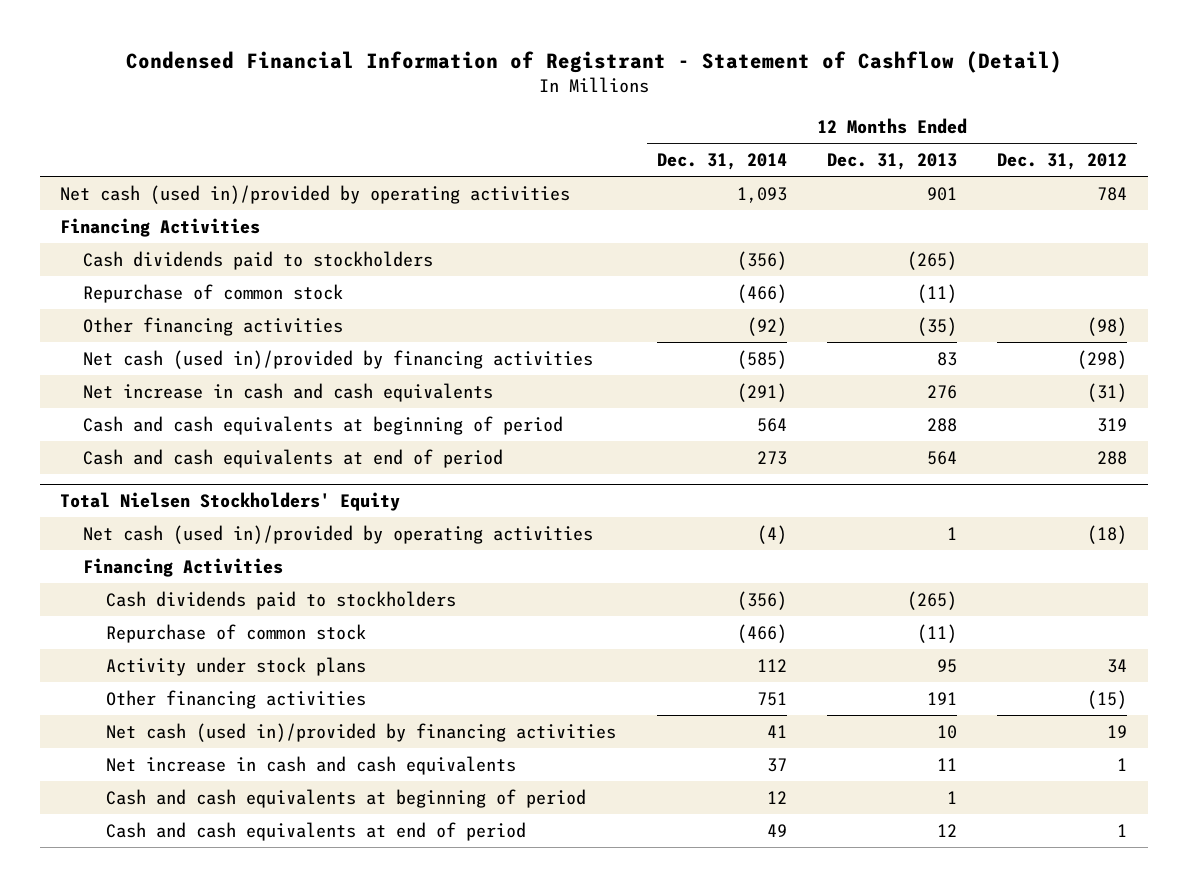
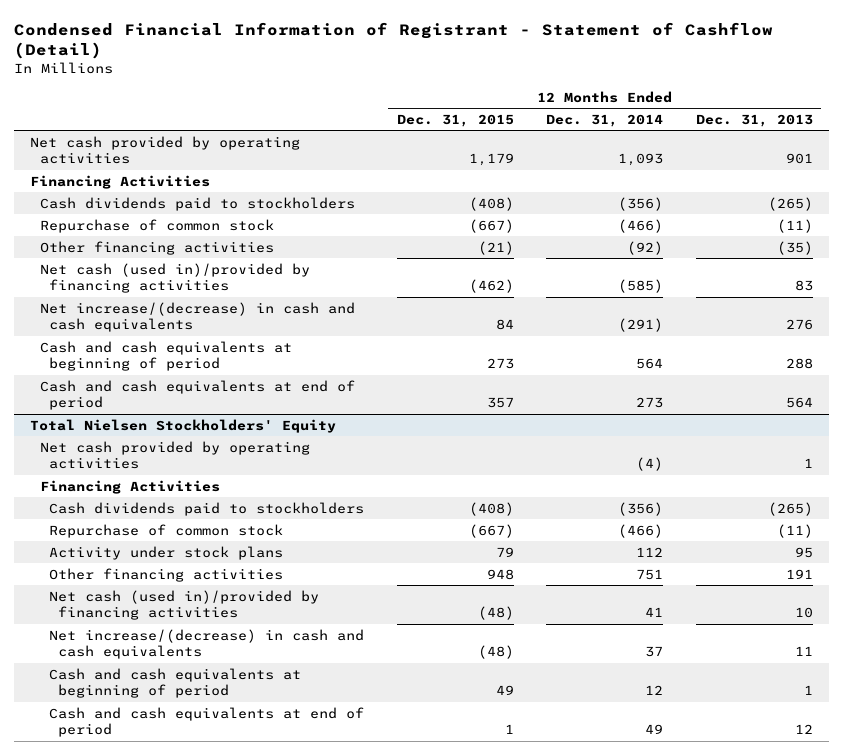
- | 12 Months Ended Dec. 31, 2014 | 12 Months Ended Dec. 31, 2013 | 12 Months Ended Dec. 31, 2012
+ | 12 Months Ended Dec. 31, 2015 | 12 Months Ended Dec. 31, 2014 | 12 Months Ended Dec. 31, 2013
- Net cash (used in)/provided by operating activities | 1,093 | 901 | 784
+ Net cash provided by operating activities | 1,179 | 1,093 | 901
- Net increase in cash and cash equivalents | (291) | 276 | (31)
+ Net increase/(decrease) in cash and cash equivalents | 84 | (291) | 276
@ Total Nielsen Stockholders' Equity
- Net cash (used in)/provided by operating activities | (4) | 1 | (18)
+ Net cash provided by operating activities | | (4) | 1
- Net increase in cash and cash equivalents | 37 | 11 | 1
+ Net increase/(decrease) in cash and cash equivalents | (48) | 37 | 11

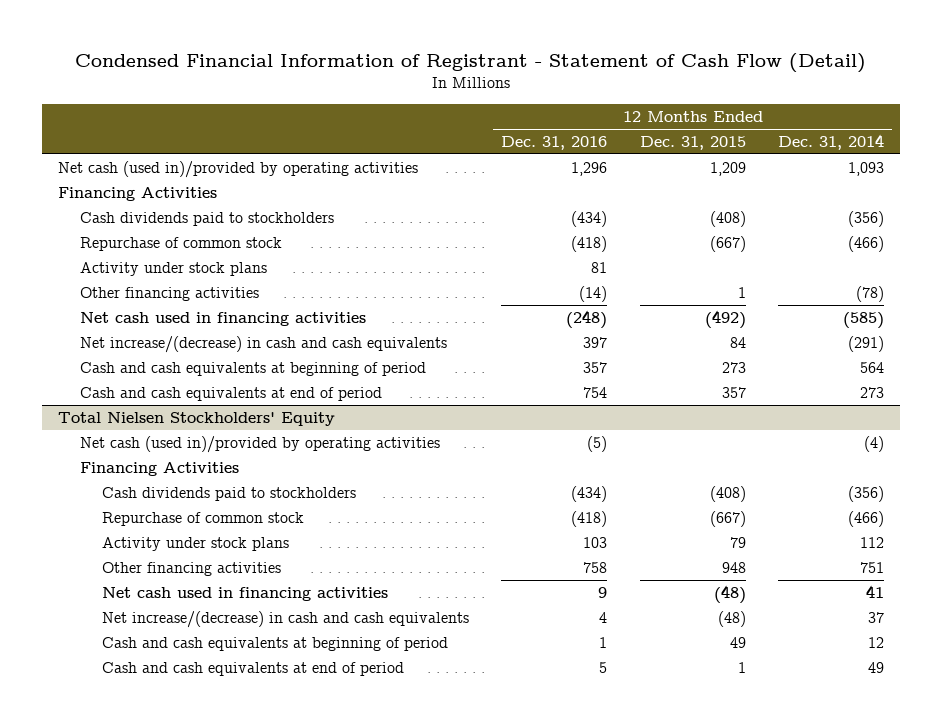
- Condensed Financial Information of Registrant - Statement of Cashflow (Detail)
+ Condensed Financial Information of Registrant - Statement of Cash Flow (Detail)
- | 12 Months Ended Dec. 31, 2015 | 12 Months Ended Dec. 31, 2014 | 12 Months Ended Dec. 31, 2013
+ | 12 Months Ended Dec. 31, 2016 | 12 Months Ended Dec. 31, 2015 | 12 Months Ended Dec. 31, 2014
- Net cash provided by operating activities | 1,179 | 1,093 | 901
+ Net cash (used in)/provided by operating activities | 1,296 | 1,209 | 1,093
- Other financing activities | (21) | (92) | (35)
- Net cash (used in)/provided by financing activities | (462) | (585) | 83
+ Activity under stock plans | 81 | |
+ Other financing activities | (14) | 1 | (78)
+ Net cash used in financing activities | (248) | (492) | (585)
@ Total Nielsen Stockholders' Equity
- Net cash provided by operating activities | | (4) | 1
+ Net cash (used in)/provided by operating activities | (5) | | (4)
- Net cash (used in)/provided by financing activities | (48) | 41 | 10
+ Net cash used in financing activities | 9 | (48) | 41

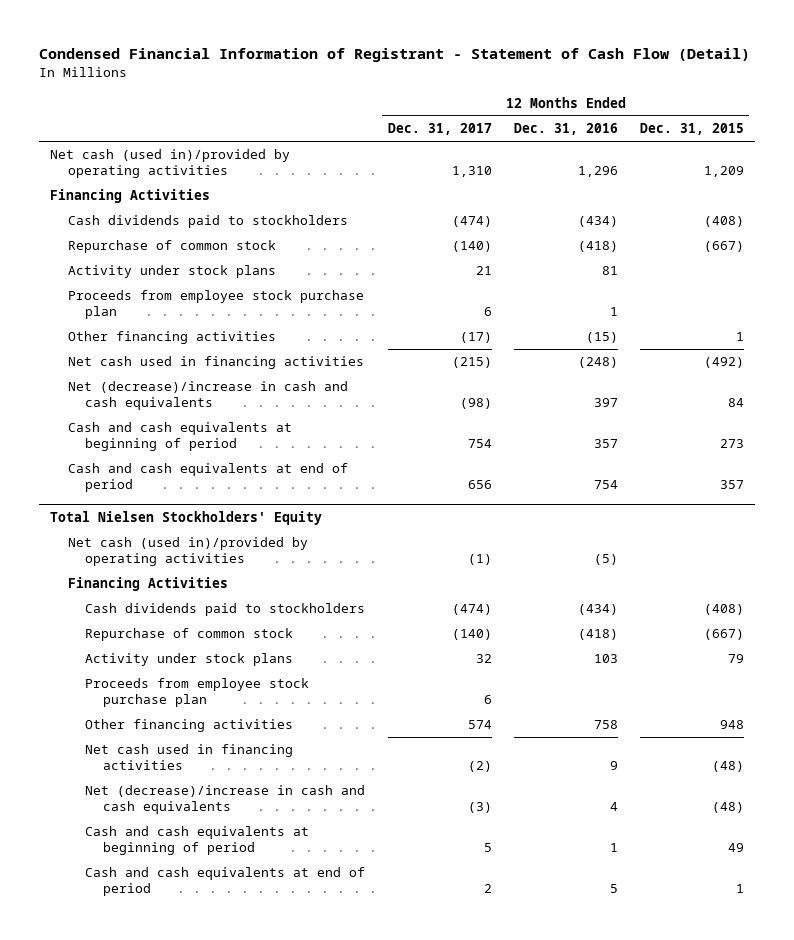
- | 12 Months Ended Dec. 31, 2016 | 12 Months Ended Dec. 31, 2015 | 12 Months Ended Dec. 31, 2014
+ | 12 Months Ended Dec. 31, 2017 | 12 Months Ended Dec. 31, 2016 | 12 Months Ended Dec. 31, 2015
- Other financing activities | (14) | 1 | (78)
+ Proceeds from employee stock purchase plan | 6 | 1 |
+ Other financing activities | (17) | (15) | 1
- Net increase/(decrease) in cash and cash equivalents | 397 | 84 | (291)
+ Net (decrease)/increase in cash and cash equivalents | (98) | 397 | 84
@ Total Nielsen Stockholders' Equity
+ Proceeds from employee stock purchase plan | 6 | |
- Net increase/(decrease) in cash and cash equivalents | 4 | (48) | 37
+ Net (decrease)/increase in cash and cash equivalents | (3) | 4 | (48)

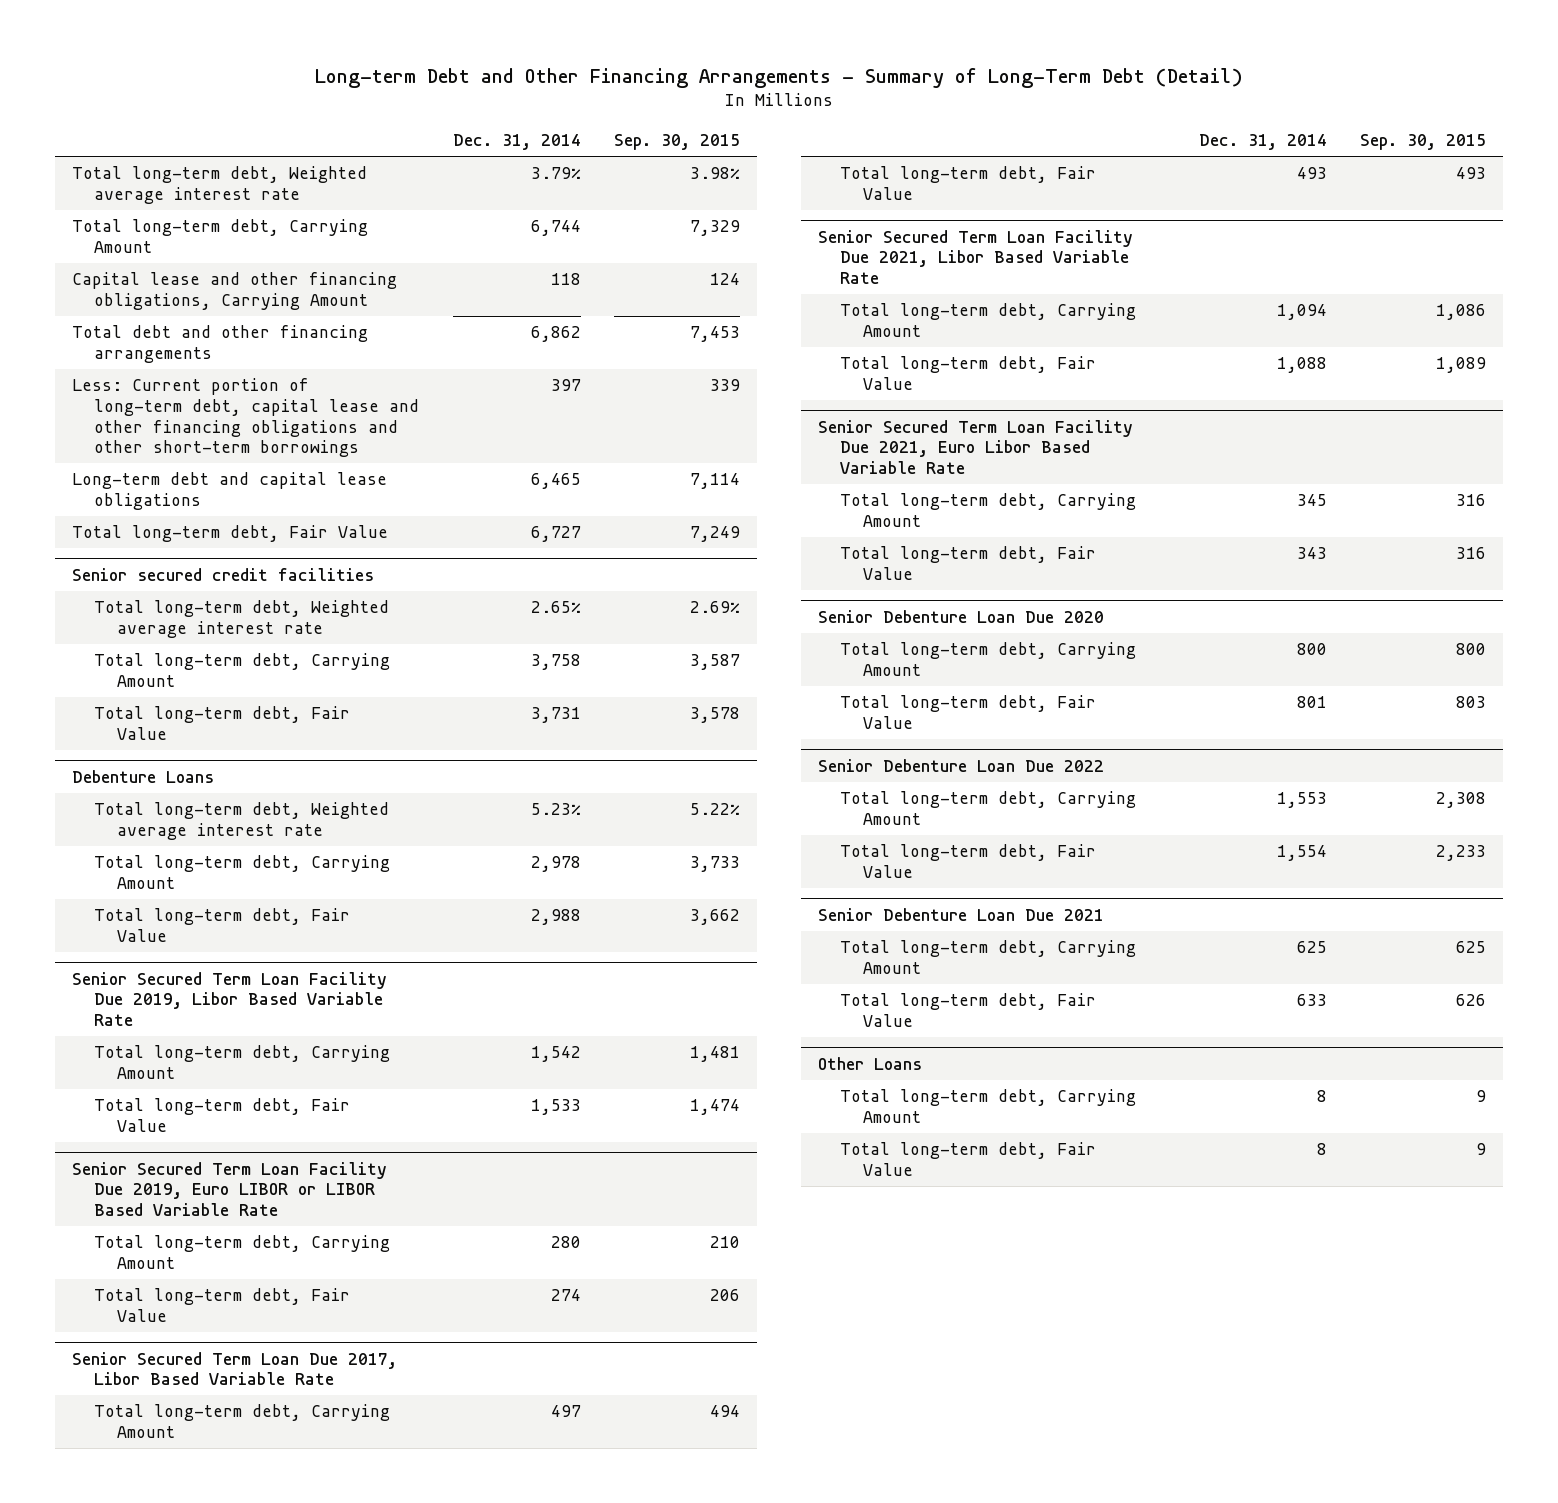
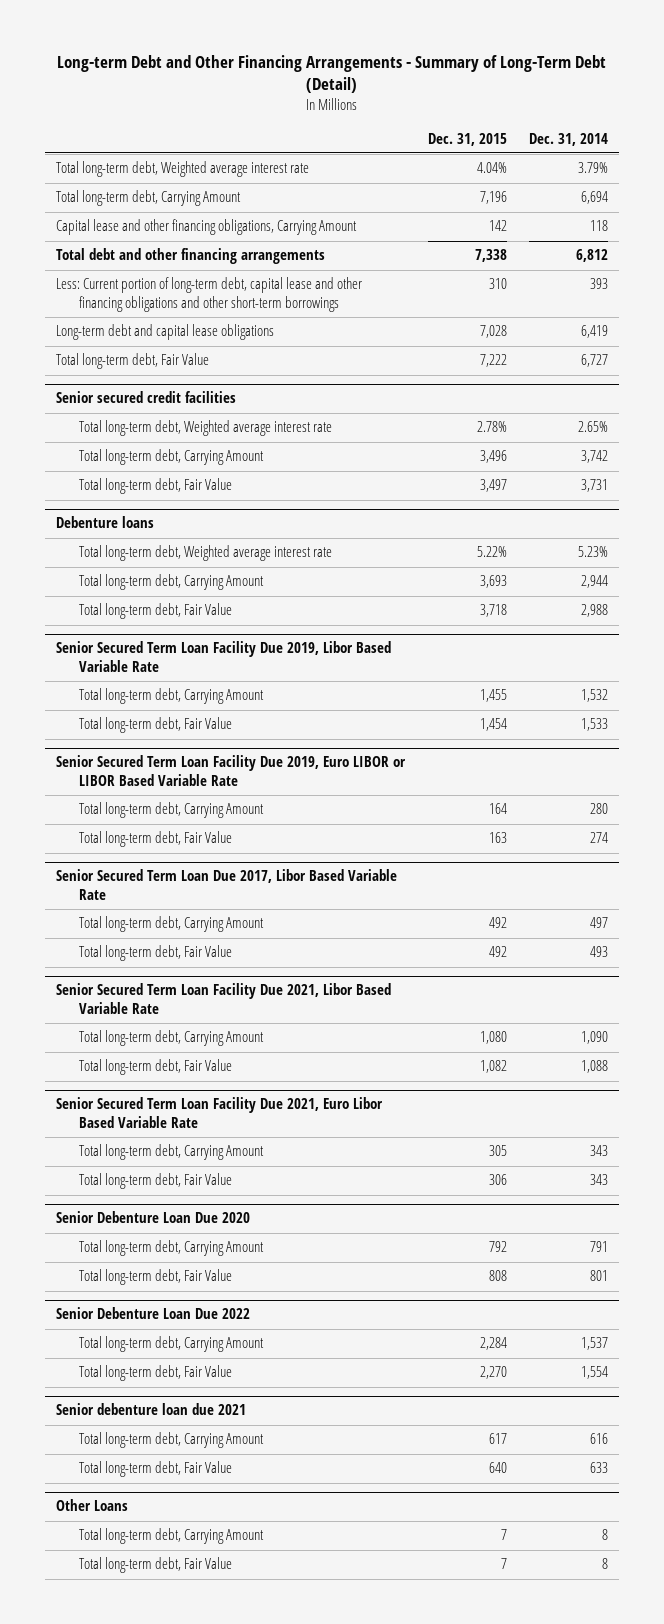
- | Dec. 31, 2014 | Sep. 30, 2015
+ | Dec. 31, 2015 | Dec. 31, 2014
- Total long-term debt, Carrying Amount | 6,744 | 7,329
+ Total long-term debt, Carrying Amount | 7,196 | 6,694
- Total debt and other financing arrangements | 6,862 | 7,453
- Less: Current portion of long-term debt, capital lease and other financing obligations and other short-term borrowings | 397 | 339
- Long-term debt and capital lease obligations | 6,465 | 7,114
+ Total debt and other financing arrangements | 7,338 | 6,812
+ Less: Current portion of long-term debt, capital lease and other financing obligations and other short-term borrowings | 310 | 393
+ Long-term debt and capital lease obligations | 7,028 | 6,419
@ Senior secured credit facilities
- Total long-term debt, Carrying Amount | 3,758 | 3,587
+ Total long-term debt, Carrying Amount | 3,496 | 3,742
- Debenture Loans
+ Debenture loans
- Total long-term debt, Carrying Amount | 2,978 | 3,733
+ Total long-term debt, Carrying Amount | 3,693 | 2,944
@ Senior Secured Term Loan Facility Due 2019, Libor Based Variable Rate
- Total long-term debt, Carrying Amount | 1,542 | 1,481
+ Total long-term debt, Carrying Amount | 1,455 | 1,532
@ Senior Secured Term Loan Facility Due 2021, Libor Based Variable Rate
- Total long-term debt, Carrying Amount | 1,094 | 1,086
+ Total long-term debt, Carrying Amount | 1,080 | 1,090
@ Senior Secured Term Loan Facility Due 2021, Euro Libor Based Variable Rate
- Total long-term debt, Carrying Amount | 345 | 316
+ Total long-term debt, Carrying Amount | 305 | 343
@ Senior Debenture Loan Due 2020
- Total long-term debt, Carrying Amount | 800 | 800
+ Total long-term debt, Carrying Amount | 792 | 791
@ Senior Debenture Loan Due 2022
- Total long-term debt, Carrying Amount | 1,553 | 2,308
+ Total long-term debt, Carrying Amount | 2,284 | 1,537
- Senior Debenture Loan Due 2021
- Total long-term debt, Carrying Amount | 625 | 625
+ Senior debenture loan due 2021
+ Total long-term debt, Carrying Amount | 617 | 616

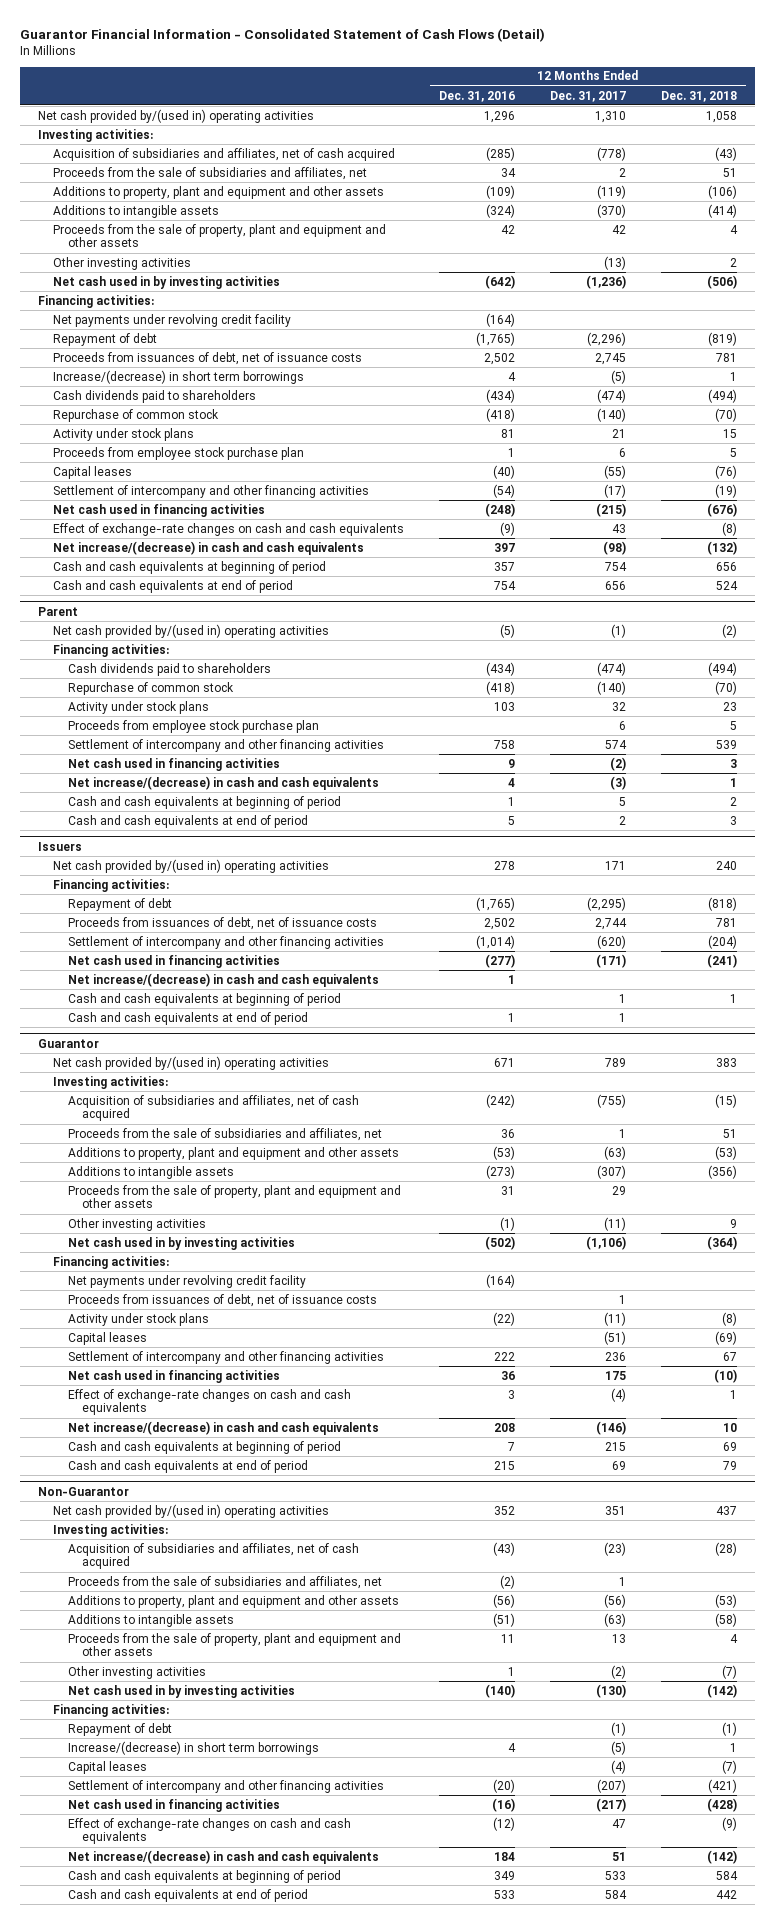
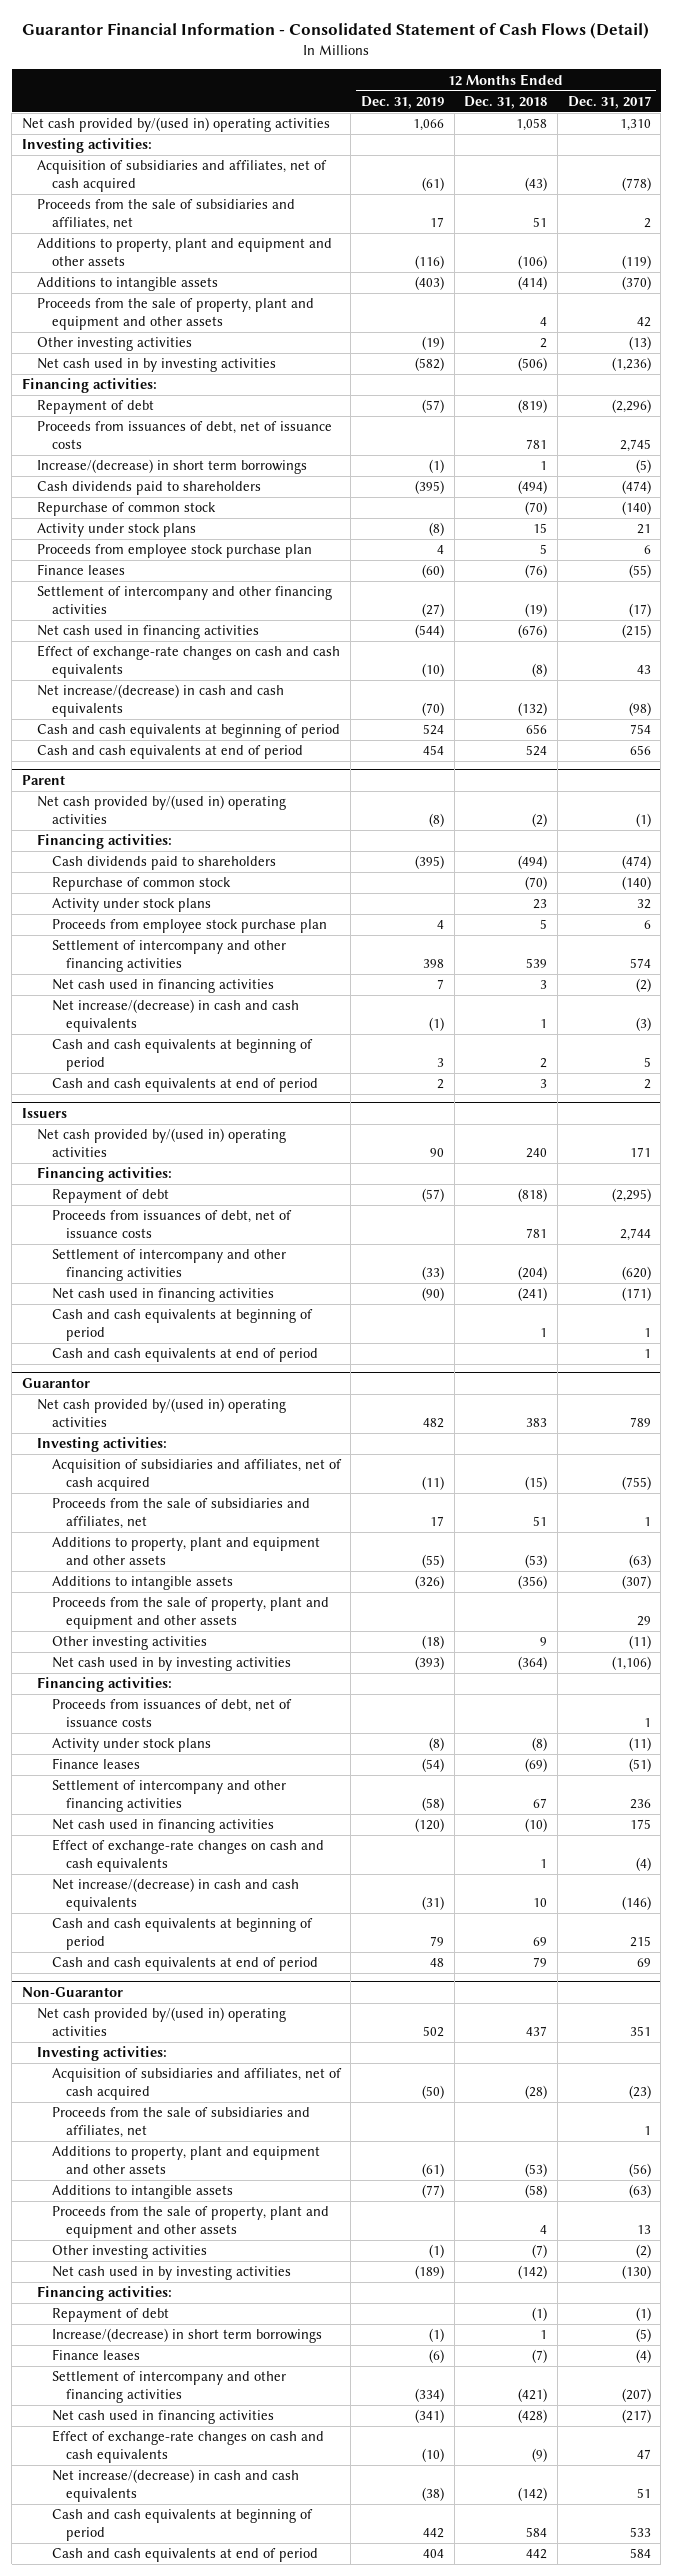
- | 12 Months Ended Dec. 31, 2016 | 12 Months Ended Dec. 31, 2017 | 12 Months Ended Dec. 31, 2018
+ | 12 Months Ended Dec. 31, 2019 | 12 Months Ended Dec. 31, 2018 | 12 Months Ended Dec. 31, 2017
- Net payments under revolving credit facility | (164) | |
- Capital leases | (40) | (55) | (76)
+ Finance leases | (60) | (76) | (55)
@ Issuers
- Net increase/(decrease) in cash and cash equivalents | 1 | |
@ Guarantor
- Net payments under revolving credit facility | (164) | |
- Capital leases | | (51) | (69)
+ Finance leases | (54) | (69) | (51)
@ Non-Guarantor
- Capital leases | | (4) | (7)
+ Finance leases | (6) | (7) | (4)

